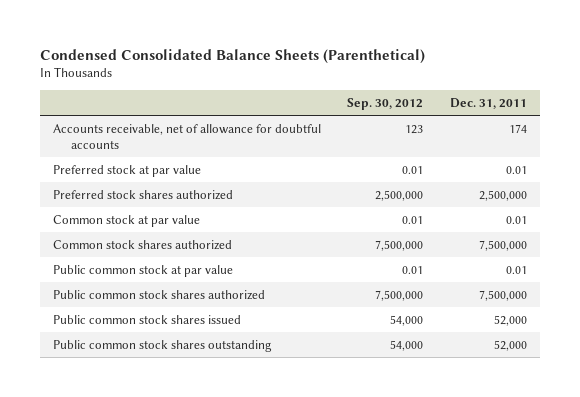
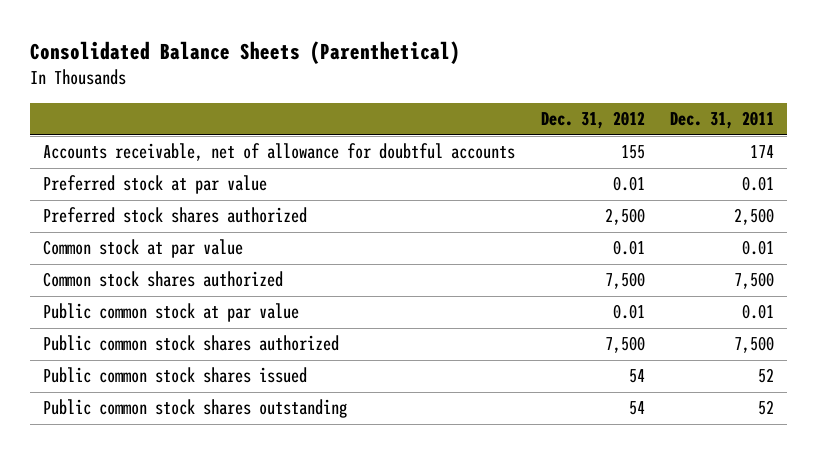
- Condensed Consolidated Balance Sheets (Parenthetical)
+ Consolidated Balance Sheets (Parenthetical)
- | Sep. 30, 2012 | Dec. 31, 2011
+ | Dec. 31, 2012 | Dec. 31, 2011
- Preferred stock shares authorized | 2,500,000 | 2,500,000
+ Preferred stock shares authorized | 2,500 | 2,500
- Common stock shares authorized | 7,500,000 | 7,500,000
+ Common stock shares authorized | 7,500 | 7,500
- Public common stock shares authorized | 7,500,000 | 7,500,000
- Public common stock shares issued | 54,000 | 52,000
- Public common stock shares outstanding | 54,000 | 52,000
+ Public common stock shares authorized | 7,500 | 7,500
+ Public common stock shares issued | 54 | 52
+ Public common stock shares outstanding | 54 | 52

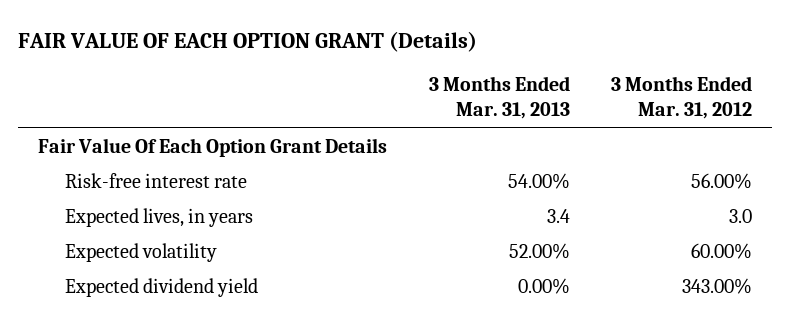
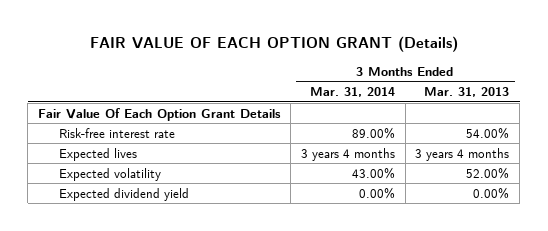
- | 3 Months Ended Mar. 31, 2013 | 3 Months Ended Mar. 31, 2012
+ | 3 Months Ended Mar. 31, 2014 | 3 Months Ended Mar. 31, 2013
- Expected lives, in years | 3.4 | 3.0
+ Expected lives | 3 years 4 months | 3 years 4 months

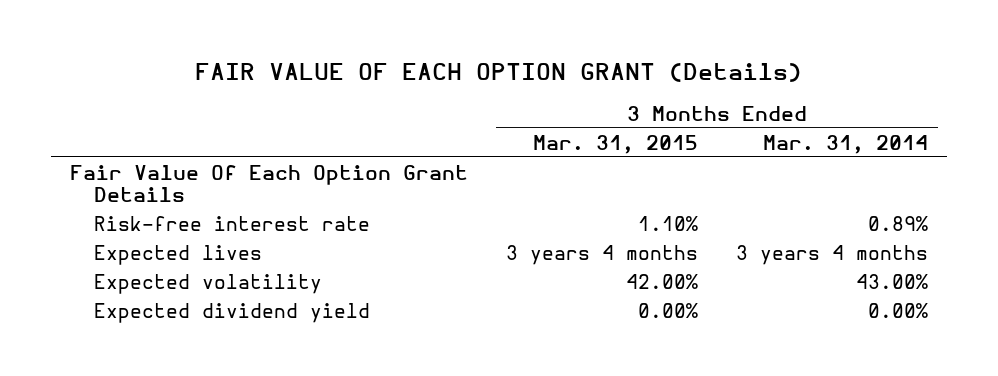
- | 3 Months Ended Mar. 31, 2014 | 3 Months Ended Mar. 31, 2013
+ | 3 Months Ended Mar. 31, 2015 | 3 Months Ended Mar. 31, 2014
- Risk-free interest rate | 89.00% | 54.00%
+ Risk-free interest rate | 1.10% | 0.89%

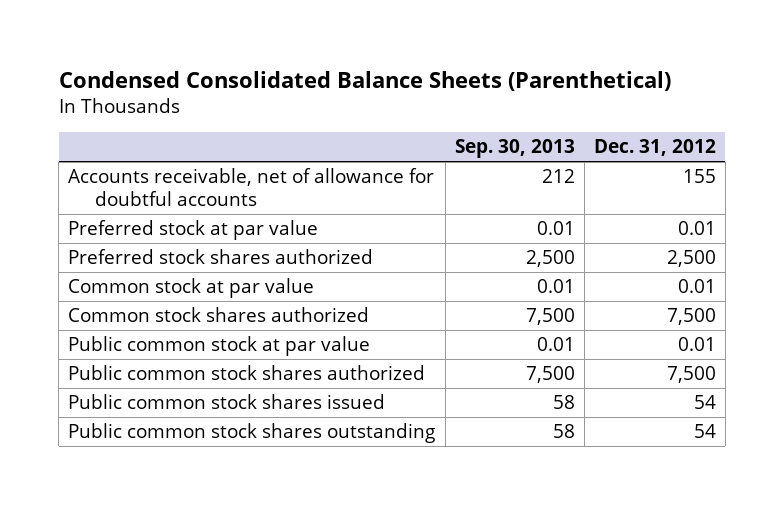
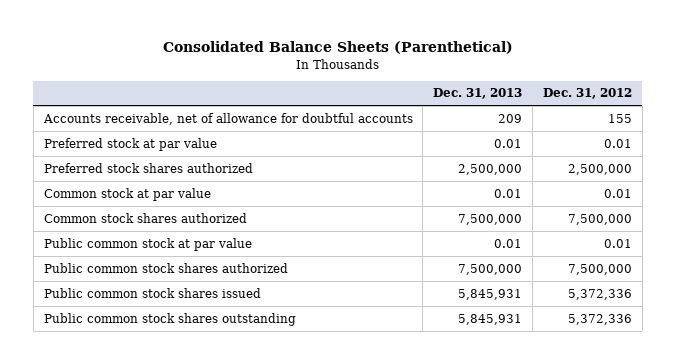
- Condensed Consolidated Balance Sheets (Parenthetical)
+ Consolidated Balance Sheets (Parenthetical)
- | Sep. 30, 2013 | Dec. 31, 2012
+ | Dec. 31, 2013 | Dec. 31, 2012
- Preferred stock shares authorized | 2,500 | 2,500
+ Preferred stock shares authorized | 2,500,000 | 2,500,000
- Common stock shares authorized | 7,500 | 7,500
+ Common stock shares authorized | 7,500,000 | 7,500,000
- Public common stock shares authorized | 7,500 | 7,500
- Public common stock shares issued | 58 | 54
- Public common stock shares outstanding | 58 | 54
+ Public common stock shares authorized | 7,500,000 | 7,500,000
+ Public common stock shares issued | 5,845,931 | 5,372,336
+ Public common stock shares outstanding | 5,845,931 | 5,372,336

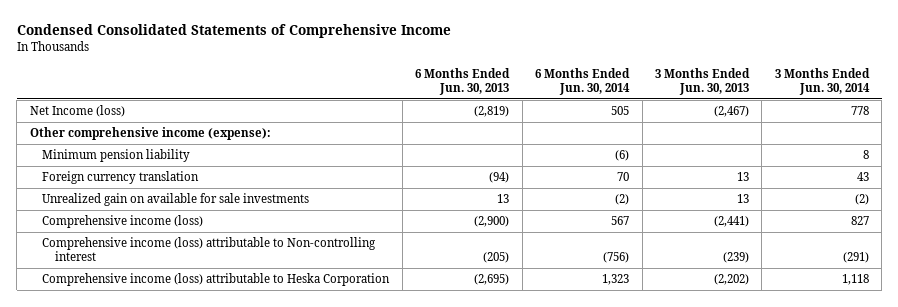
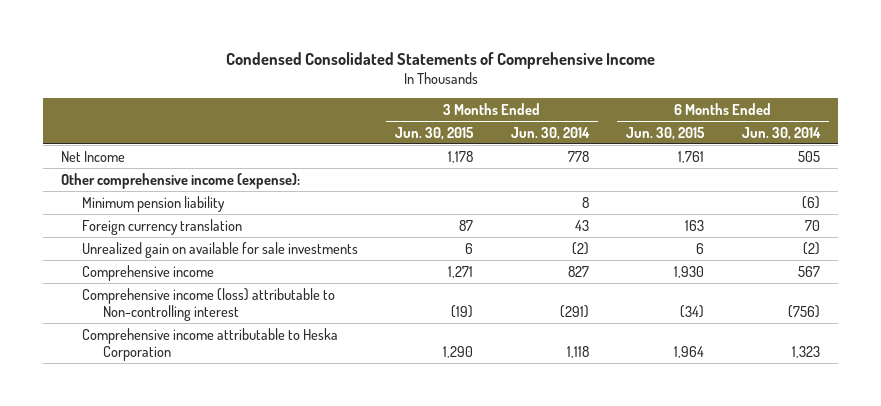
- | 6 Months Ended Jun. 30, 2013 | 6 Months Ended Jun. 30, 2014 | 3 Months Ended Jun. 30, 2013 | 3 Months Ended Jun. 30, 2014
+ | 3 Months Ended Jun. 30, 2015 | 3 Months Ended Jun. 30, 2014 | 6 Months Ended Jun. 30, 2015 | 6 Months Ended Jun. 30, 2014
- Net Income (loss) | (2,819) | 505 | (2,467) | 778
+ Net Income | 1,178 | 778 | 1,761 | 505
- Comprehensive income (loss) | (2,900) | 567 | (2,441) | 827
+ Comprehensive income | 1,271 | 827 | 1,930 | 567
- Comprehensive income (loss) attributable to Heska Corporation | (2,695) | 1,323 | (2,202) | 1,118
+ Comprehensive income attributable to Heska Corporation | 1,290 | 1,118 | 1,964 | 1,323

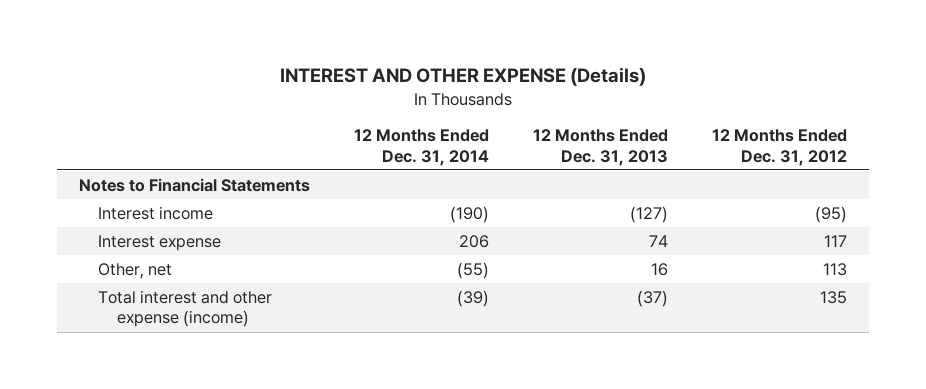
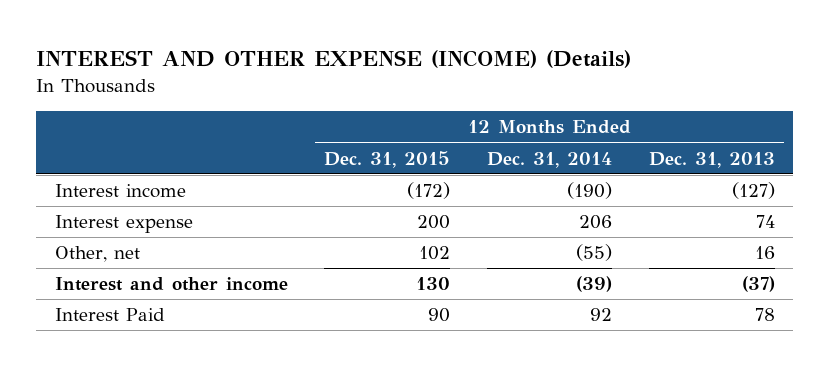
- INTEREST AND OTHER EXPENSE (Details)
+ INTEREST AND OTHER EXPENSE (INCOME) (Details)
- | 12 Months Ended Dec. 31, 2014 | 12 Months Ended Dec. 31, 2013 | 12 Months Ended Dec. 31, 2012
+ | 12 Months Ended Dec. 31, 2015 | 12 Months Ended Dec. 31, 2014 | 12 Months Ended Dec. 31, 2013
- Notes to Financial Statements
- Total interest and other expense (income) | (39) | (37) | 135
+ Interest and other income | 130 | (39) | (37)
+ Interest Paid | 90 | 92 | 78

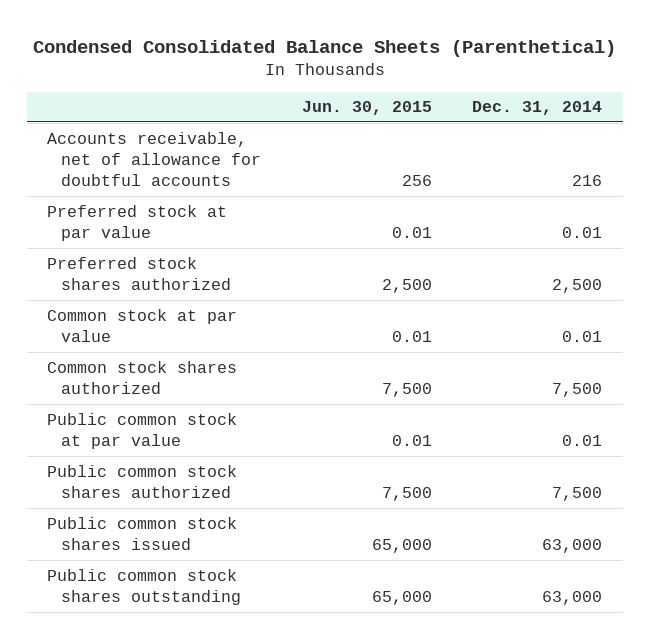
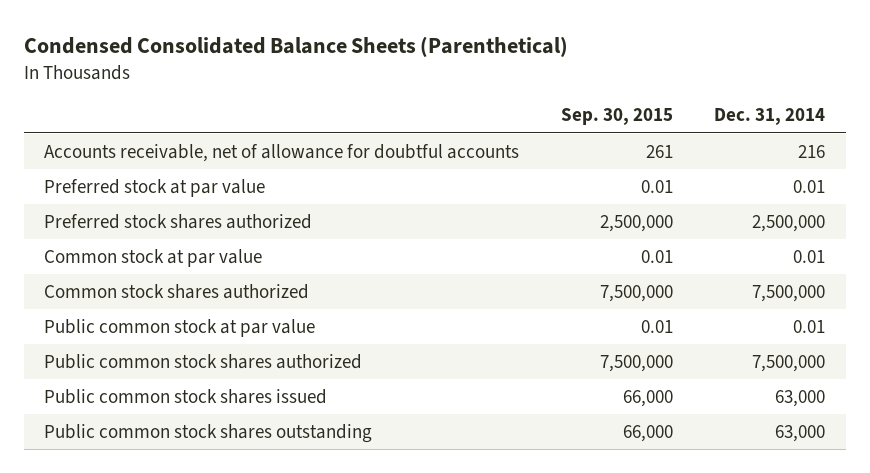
- | Jun. 30, 2015 | Dec. 31, 2014
+ | Sep. 30, 2015 | Dec. 31, 2014
- Preferred stock shares authorized | 2,500 | 2,500
+ Preferred stock shares authorized | 2,500,000 | 2,500,000
- Common stock shares authorized | 7,500 | 7,500
+ Common stock shares authorized | 7,500,000 | 7,500,000
- Public common stock shares authorized | 7,500 | 7,500
+ Public common stock shares authorized | 7,500,000 | 7,500,000

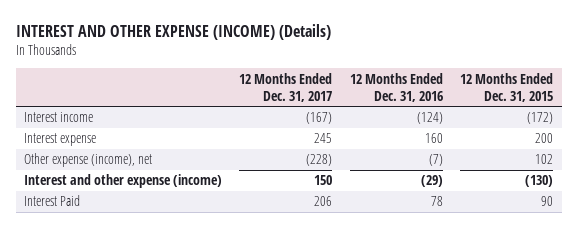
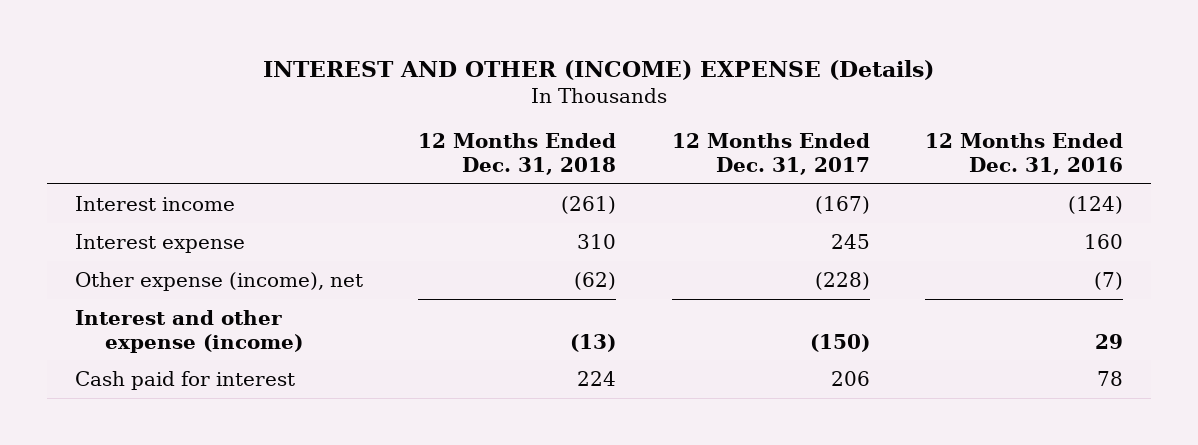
- INTEREST AND OTHER EXPENSE (INCOME) (Details)
+ INTEREST AND OTHER (INCOME) EXPENSE (Details)
- | 12 Months Ended Dec. 31, 2017 | 12 Months Ended Dec. 31, 2016 | 12 Months Ended Dec. 31, 2015
+ | 12 Months Ended Dec. 31, 2018 | 12 Months Ended Dec. 31, 2017 | 12 Months Ended Dec. 31, 2016
- Interest and other expense (income) | 150 | (29) | (130)
- Interest Paid | 206 | 78 | 90
+ Interest and other expense (income) | (13) | (150) | 29
+ Cash paid for interest | 224 | 206 | 78

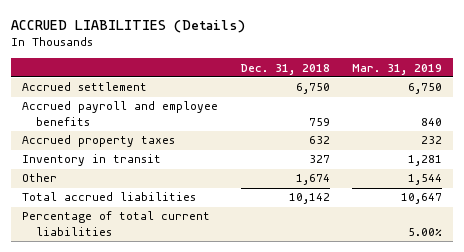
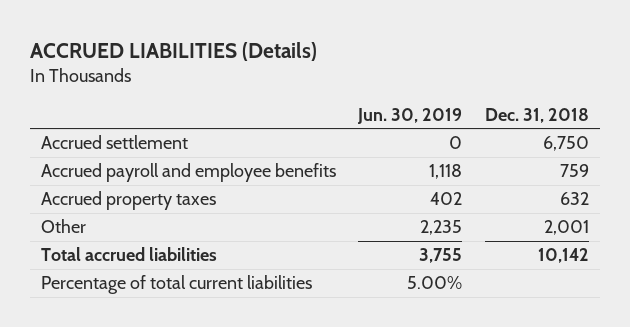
- | Dec. 31, 2018 | Mar. 31, 2019
+ | Jun. 30, 2019 | Dec. 31, 2018
- Inventory in transit | 327 | 1,281
- Other | 1,674 | 1,544
+ Other | 2,235 | 2,001

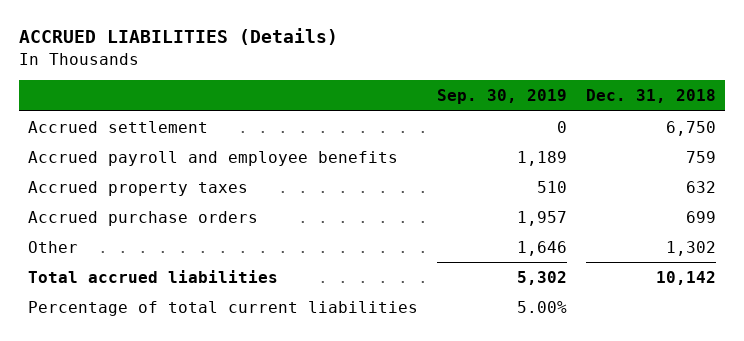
- | Jun. 30, 2019 | Dec. 31, 2018
+ | Sep. 30, 2019 | Dec. 31, 2018
- Other | 2,235 | 2,001
+ Accrued purchase orders | 1,957 | 699
+ Other | 1,646 | 1,302

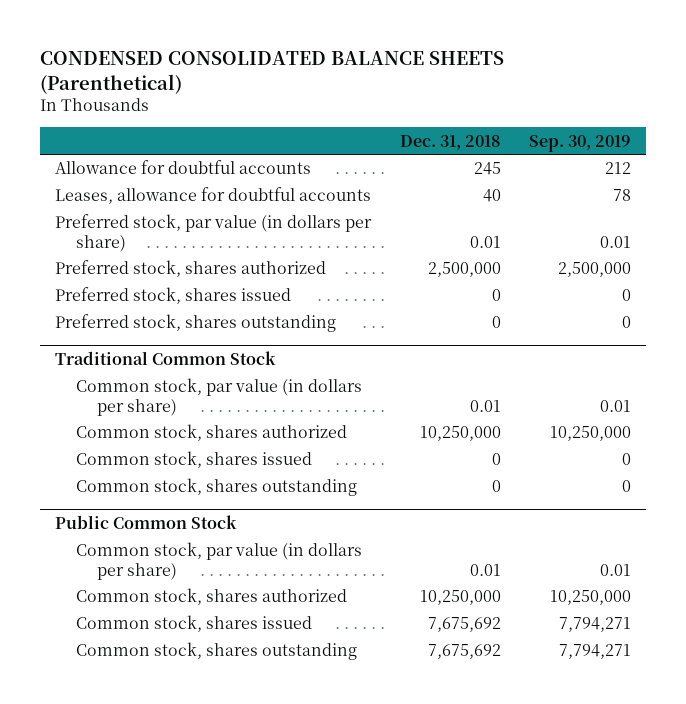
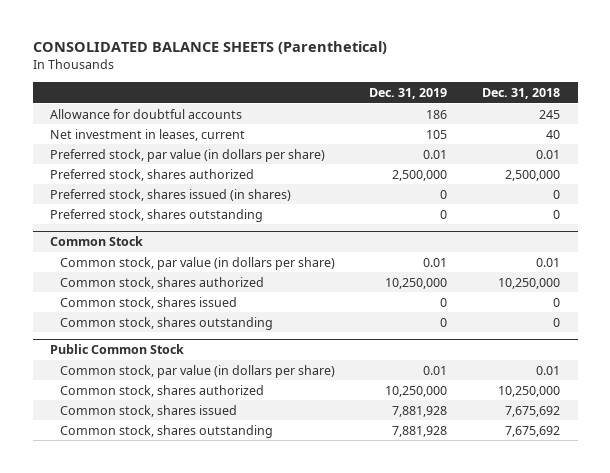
- CONDENSED CONSOLIDATED BALANCE SHEETS (Parenthetical)
+ CONSOLIDATED BALANCE SHEETS (Parenthetical)
- | Dec. 31, 2018 | Sep. 30, 2019
+ | Dec. 31, 2019 | Dec. 31, 2018
- Leases, allowance for doubtful accounts | 40 | 78
+ Net investment in leases, current | 105 | 40
- Preferred stock, shares issued | 0 | 0
+ Preferred stock, shares issued (in shares) | 0 | 0
- Traditional Common Stock
+ Common Stock

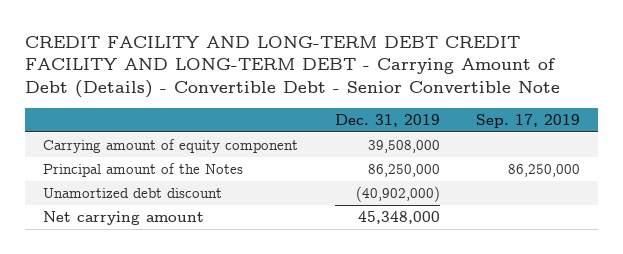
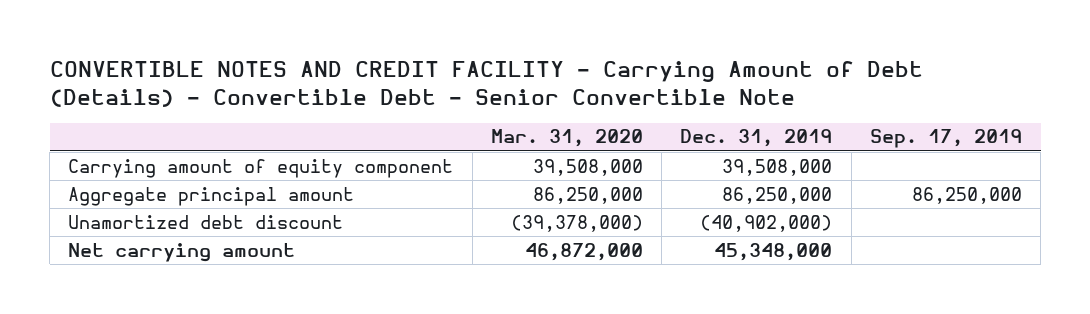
- CREDIT FACILITY AND LONG-TERM DEBT CREDIT FACILITY AND LONG-TERM DEBT - Carrying Amount of Debt (Details) - Convertible Debt - Senior Convertible Note
+ CONVERTIBLE NOTES AND CREDIT FACILITY - Carrying Amount of Debt (Details) - Convertible Debt - Senior Convertible Note
- | Dec. 31, 2019 | Sep. 17, 2019
+ | Mar. 31, 2020 | Dec. 31, 2019 | Sep. 17, 2019
- Principal amount of the Notes | 86,250,000 | 86,250,000
+ Aggregate principal amount | 86,250,000 | 86,250,000 | 86,250,000

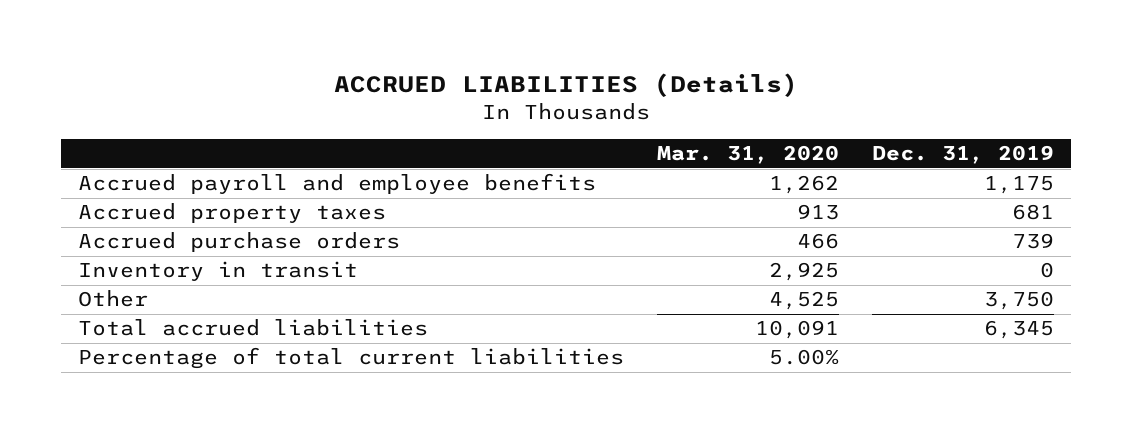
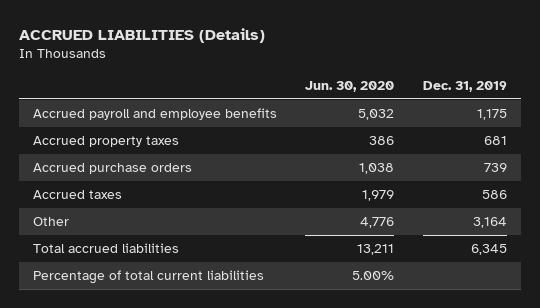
- | Mar. 31, 2020 | Dec. 31, 2019
+ | Jun. 30, 2020 | Dec. 31, 2019
- Inventory in transit | 2,925 | 0
- Other | 4,525 | 3,750
+ Accrued taxes | 1,979 | 586
+ Other | 4,776 | 3,164

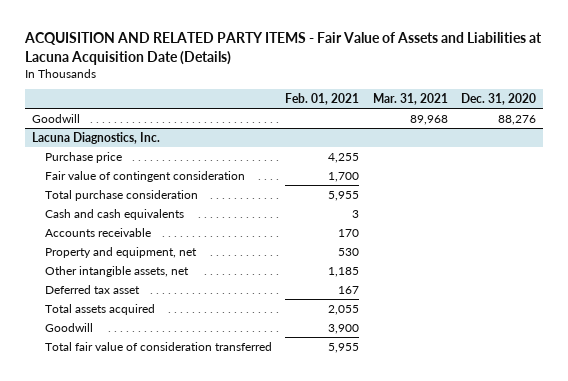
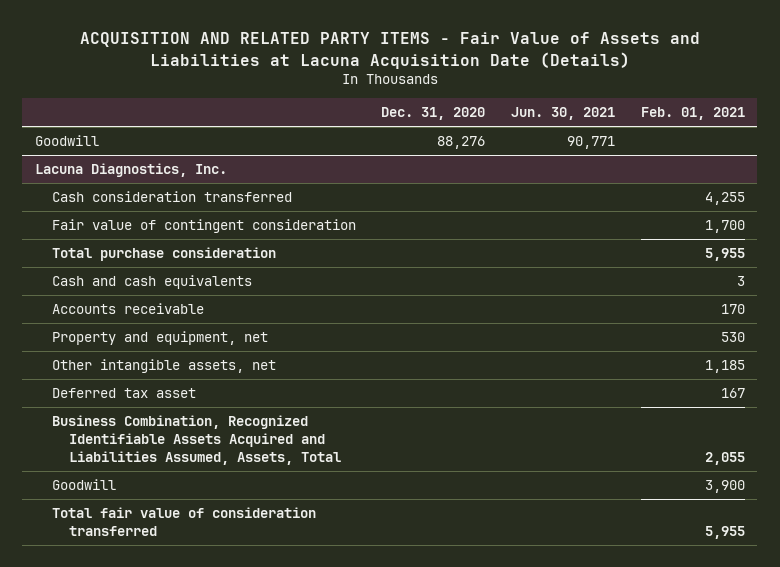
- | Feb. 01, 2021 | Mar. 31, 2021 | Dec. 31, 2020
+ | Dec. 31, 2020 | Jun. 30, 2021 | Feb. 01, 2021
@ Lacuna Diagnostics, Inc.
- Purchase price | 4,255 | |
+ Cash consideration transferred | | | 4,255
- Total assets acquired | 2,055 | |
+ Business Combination, Recognized Identifiable Assets Acquired and Liabilities Assumed, Assets, Total | | | 2,055

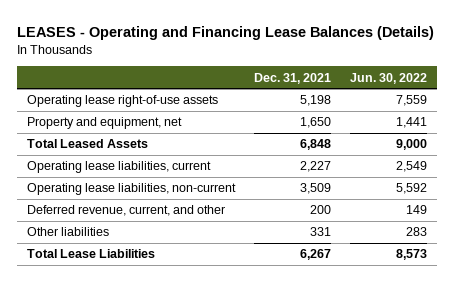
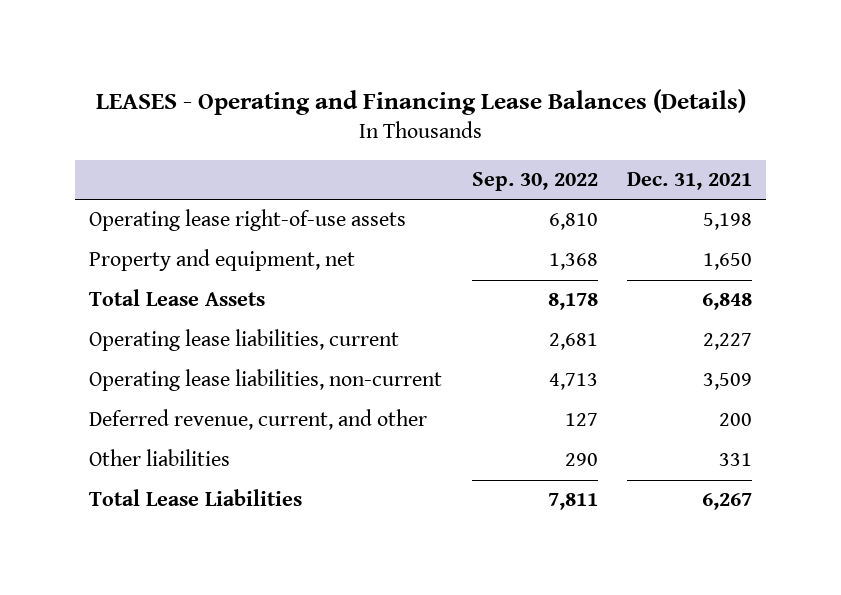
- | Dec. 31, 2021 | Jun. 30, 2022
+ | Sep. 30, 2022 | Dec. 31, 2021
- Total Leased Assets | 6,848 | 9,000
+ Total Lease Assets | 8,178 | 6,848

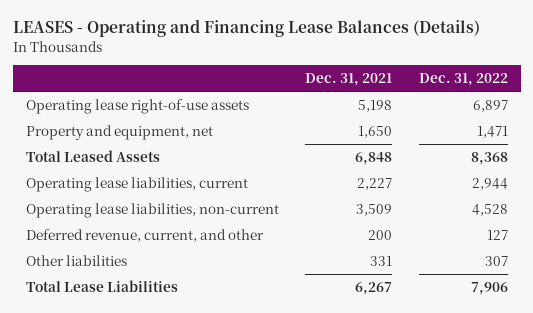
- | Sep. 30, 2022 | Dec. 31, 2021
+ | Dec. 31, 2021 | Dec. 31, 2022
- Total Lease Assets | 8,178 | 6,848
+ Total Leased Assets | 6,848 | 8,368

